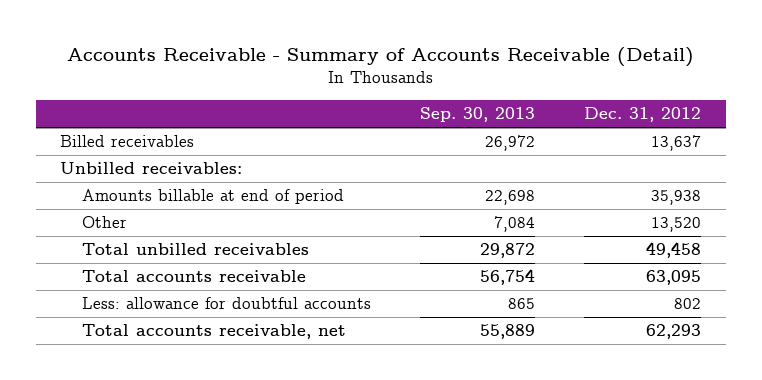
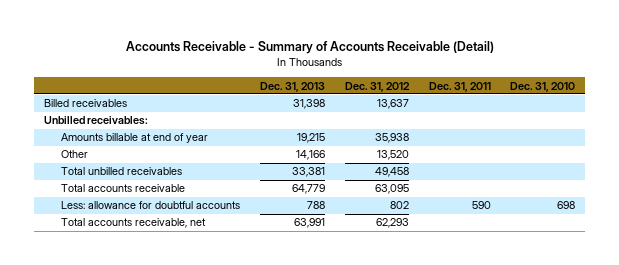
- | Sep. 30, 2013 | Dec. 31, 2012
+ | Dec. 31, 2013 | Dec. 31, 2012 | Dec. 31, 2011 | Dec. 31, 2010
- Amounts billable at end of period | 22,698 | 35,938
+ Amounts billable at end of year | 19,215 | 35,938 | |

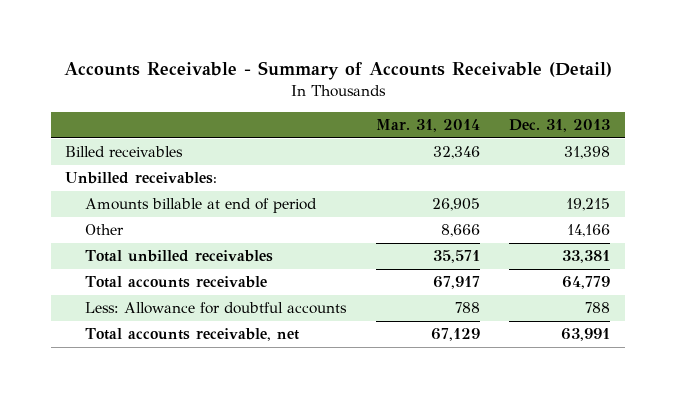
- | Dec. 31, 2013 | Dec. 31, 2012 | Dec. 31, 2011 | Dec. 31, 2010
+ | Mar. 31, 2014 | Dec. 31, 2013
- Amounts billable at end of year | 19,215 | 35,938 | |
+ Amounts billable at end of period | 26,905 | 19,215
- Less: allowance for doubtful accounts | 788 | 802 | 590 | 698
+ Less: Allowance for doubtful accounts | 788 | 788

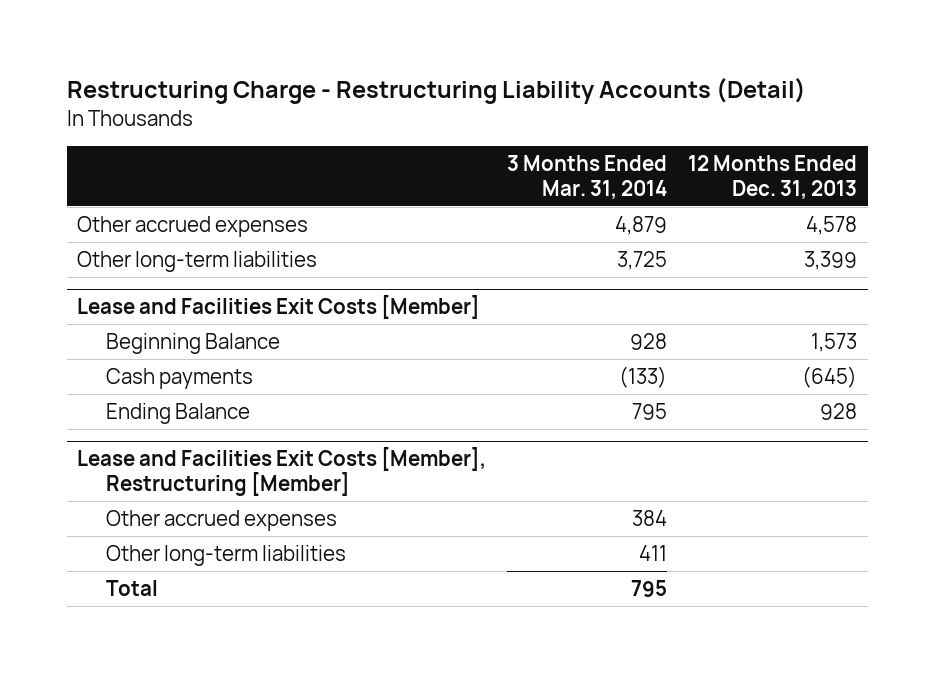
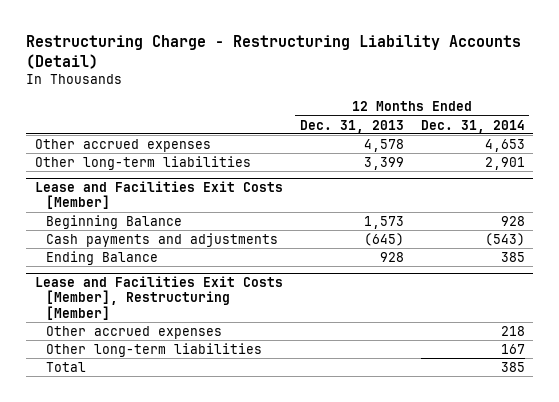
- | 3 Months Ended Mar. 31, 2014 | 12 Months Ended Dec. 31, 2013
+ | 12 Months Ended Dec. 31, 2013 | 12 Months Ended Dec. 31, 2014
@ Lease and Facilities Exit Costs [Member]
- Cash payments | (133) | (645)
+ Cash payments and adjustments | (645) | (543)

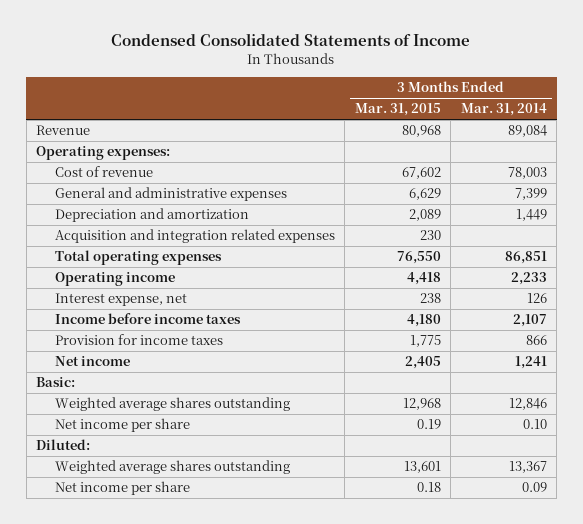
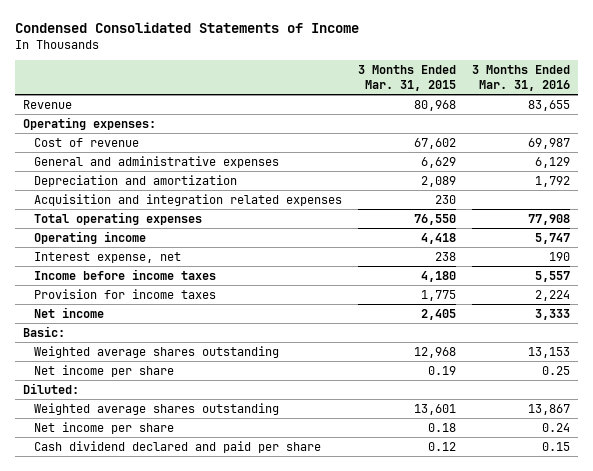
- | 3 Months Ended Mar. 31, 2015 | 3 Months Ended Mar. 31, 2014
+ | 3 Months Ended Mar. 31, 2015 | 3 Months Ended Mar. 31, 2016
+ Cash dividend declared and paid per share | 0.12 | 0.15

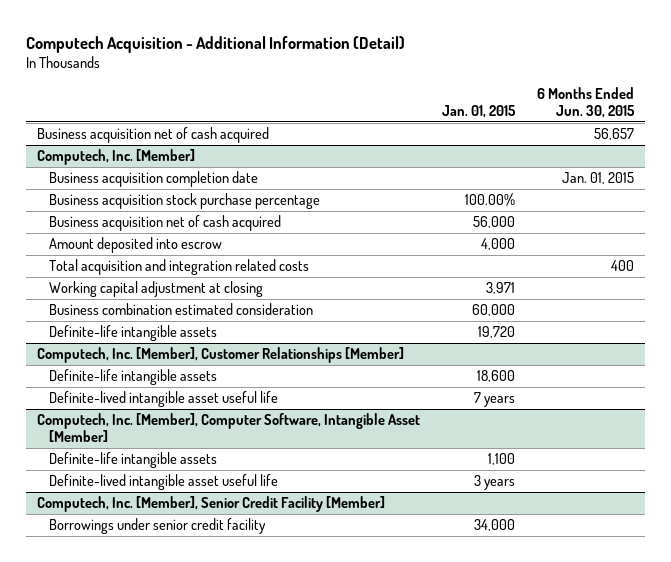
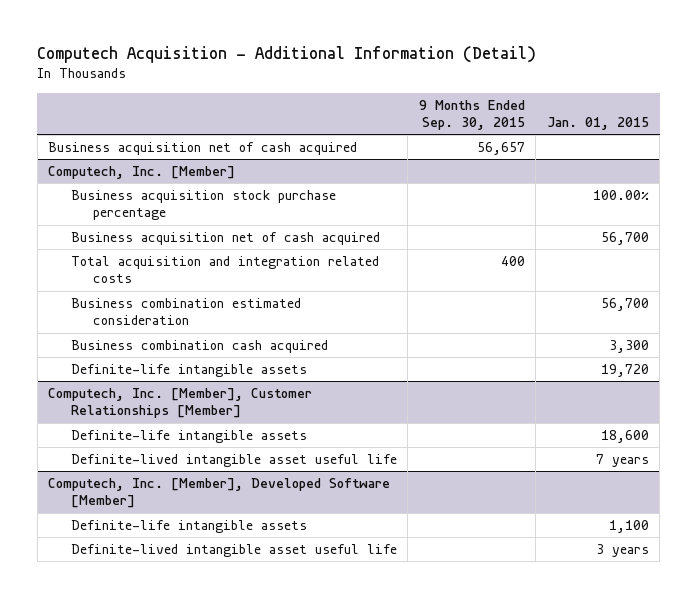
- | Jan. 01, 2015 | 6 Months Ended Jun. 30, 2015
+ | 9 Months Ended Sep. 30, 2015 | Jan. 01, 2015
@ Computech, Inc. [Member]
- Business acquisition completion date | | Jan. 01, 2015
- Business acquisition net of cash acquired | 56,000 |
- Amount deposited into escrow | 4,000 |
+ Business acquisition net of cash acquired | | 56,700
- Working capital adjustment at closing | 3,971 |
- Business combination estimated consideration | 60,000 |
+ Business combination estimated consideration | | 56,700
+ Business combination cash acquired | | 3,300
- Computech, Inc. [Member], Computer Software, Intangible Asset [Member]
+ Computech, Inc. [Member], Developed Software [Member]
- Computech, Inc. [Member], Senior Credit Facility [Member]
- Borrowings under senior credit facility | 34,000 |

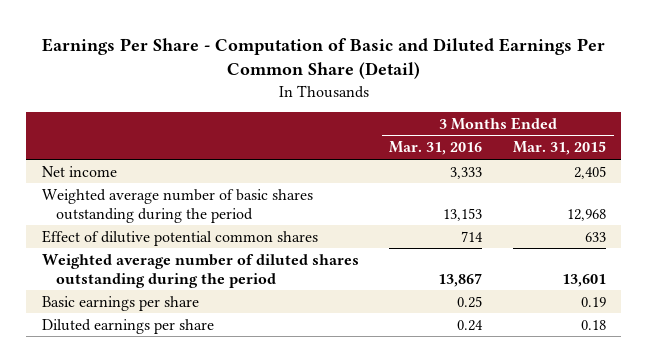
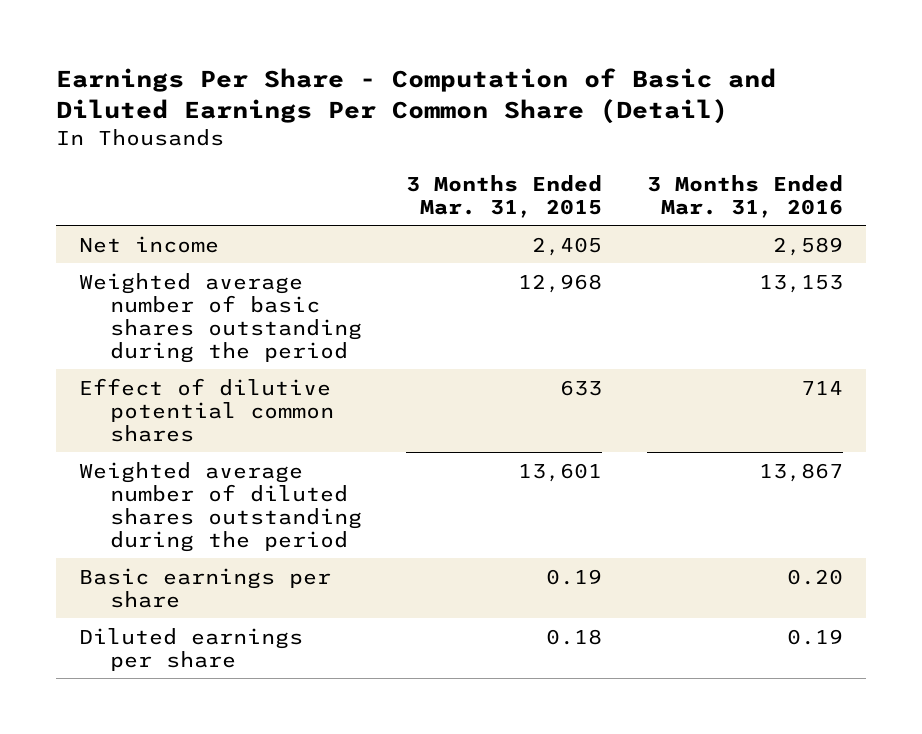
- | 3 Months Ended Mar. 31, 2016 | 3 Months Ended Mar. 31, 2015
+ | 3 Months Ended Mar. 31, 2015 | 3 Months Ended Mar. 31, 2016
- Net income | 3,333 | 2,405
+ Net income | 2,405 | 2,589
- Basic earnings per share | 0.25 | 0.19
- Diluted earnings per share | 0.24 | 0.18
+ Basic earnings per share | 0.19 | 0.20
+ Diluted earnings per share | 0.18 | 0.19

